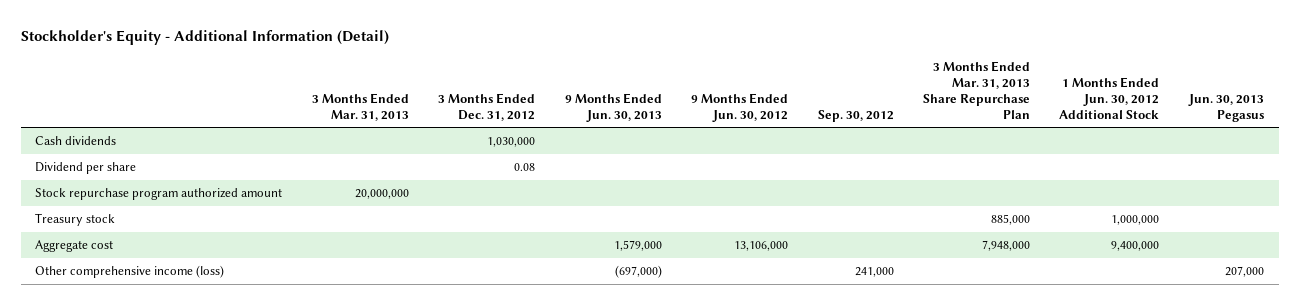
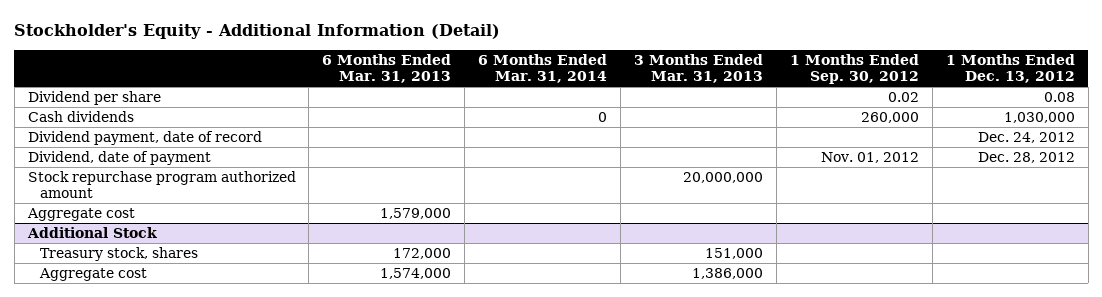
- | 3 Months Ended Mar. 31, 2013 | 3 Months Ended Dec. 31, 2012 | 9 Months Ended Jun. 30, 2013 | 9 Months Ended Jun. 30, 2012 | Sep. 30, 2012 | 3 Months Ended Mar. 31, 2013 Share Repurchase Plan | 1 Months Ended Jun. 30, 2012 Additional Stock | Jun. 30, 2013 Pegasus
+ | 6 Months Ended Mar. 31, 2013 | 6 Months Ended Mar. 31, 2014 | 3 Months Ended Mar. 31, 2013 | 1 Months Ended Sep. 30, 2012 | 1 Months Ended Dec. 13, 2012
moved down: Cash dividends | | 0 | | 260,000 | 1,030,000
+ Dividend payment, date of record | | | | | Dec. 24, 2012
+ Dividend, date of payment | | | | Nov. 01, 2012 | Dec. 28, 2012
- Treasury stock | | | | | | 885,000 | 1,000,000 |
- Other comprehensive income (loss) | | | (697,000) | | 241,000 | | | 207,000
+ Additional Stock
+ Treasury stock, shares | 172,000 | | 151,000 | |
+ Aggregate cost | 1,574,000 | | 1,386,000 | |

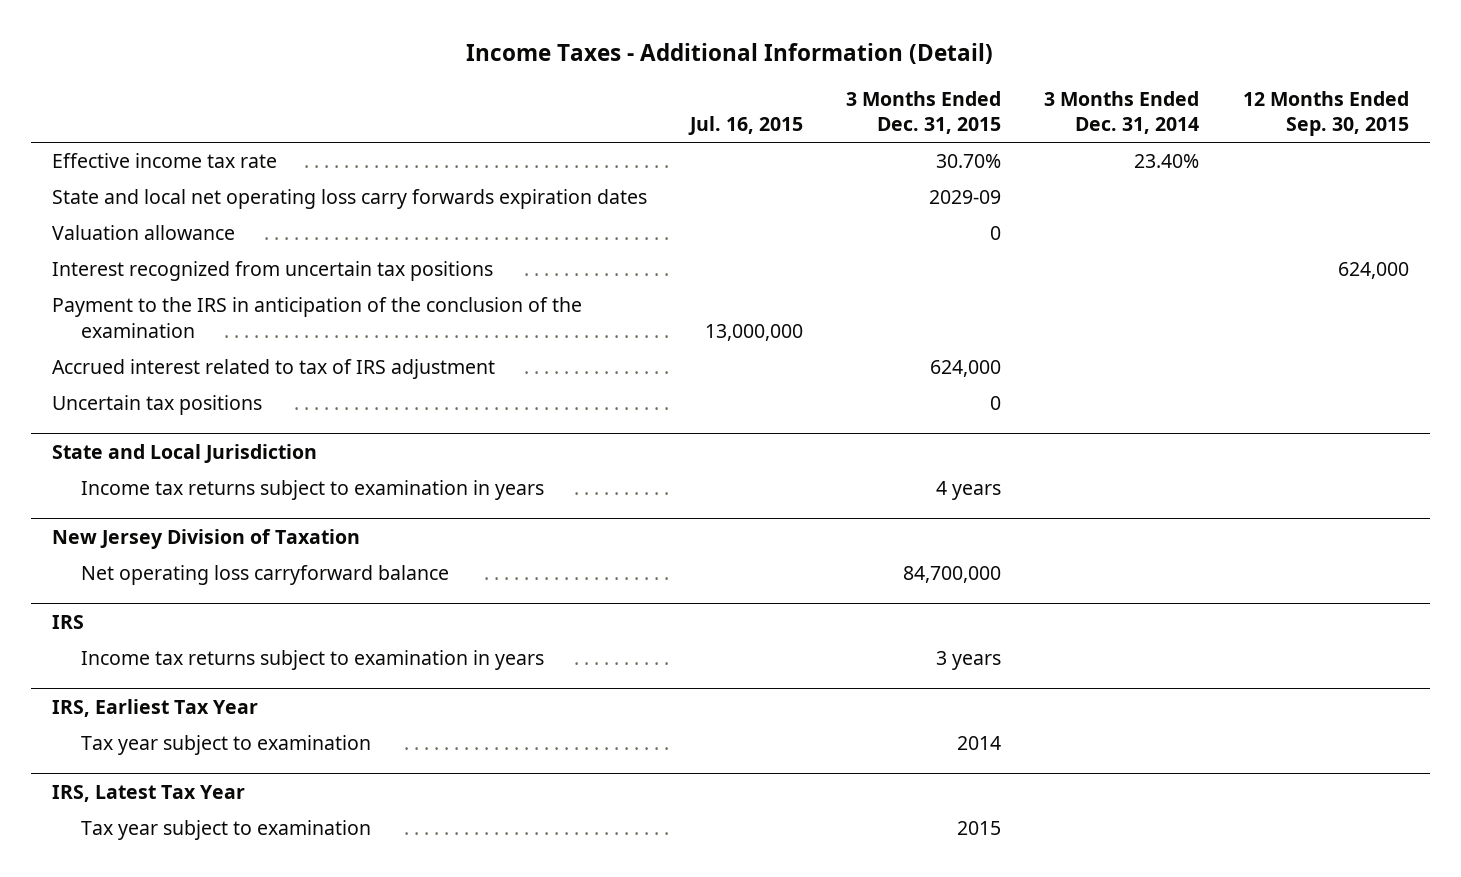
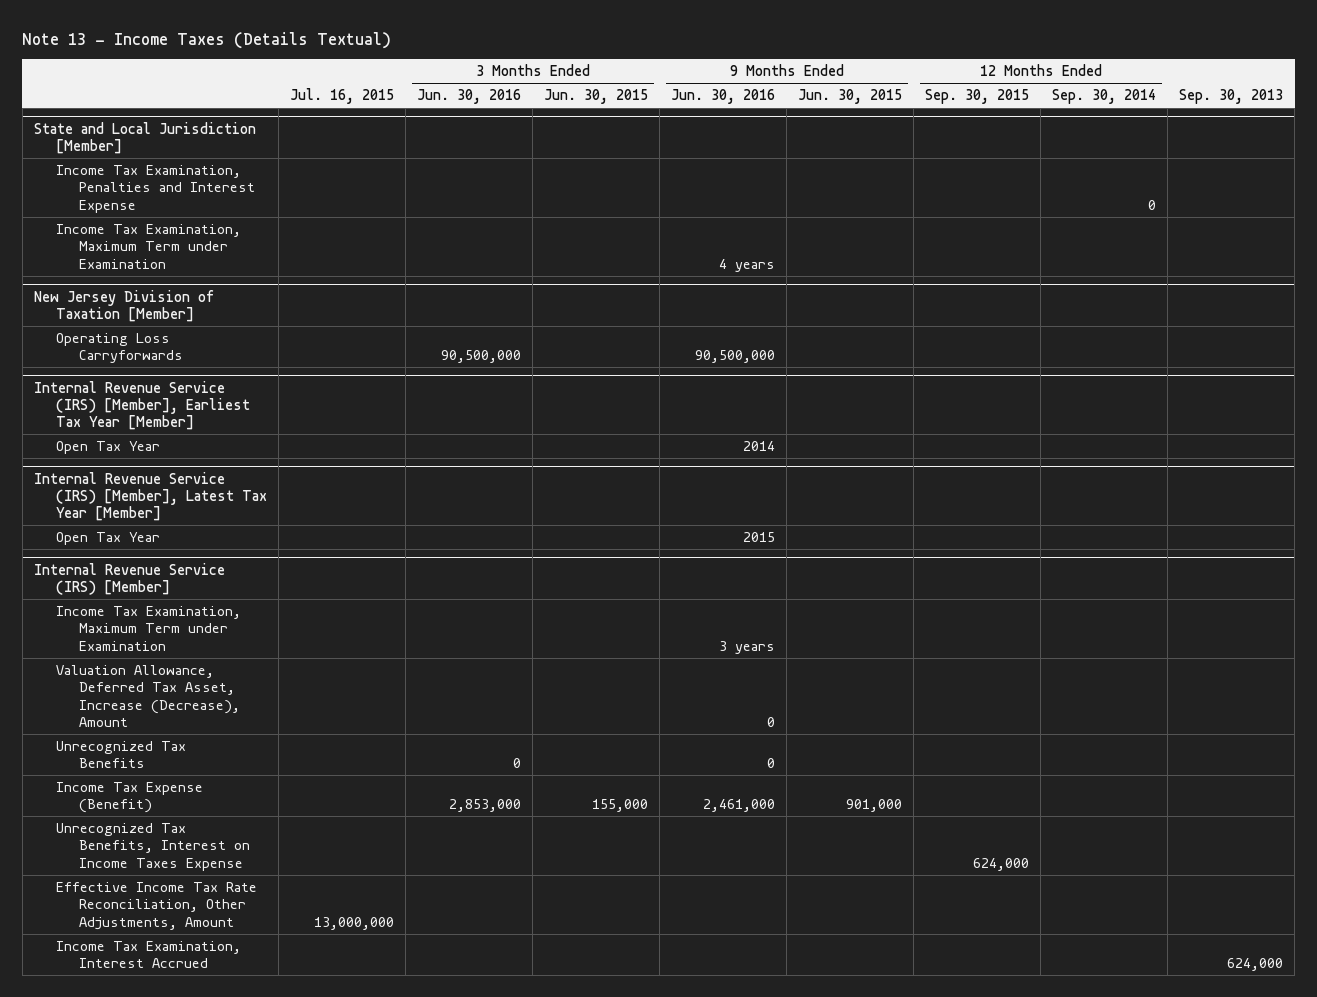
- Income Taxes - Additional Information (Detail)
+ Note 13 - Income Taxes (Details Textual)
- | Jul. 16, 2015 | 3 Months Ended Dec. 31, 2015 | 3 Months Ended Dec. 31, 2014 | 12 Months Ended Sep. 30, 2015
+ | Jul. 16, 2015 | 3 Months Ended Jun. 30, 2016 | 3 Months Ended Jun. 30, 2015 | 9 Months Ended Jun. 30, 2016 | 9 Months Ended Jun. 30, 2015 | 12 Months Ended Sep. 30, 2015 | 12 Months Ended Sep. 30, 2014 | Sep. 30, 2013
- Effective income tax rate | | 30.70% | 23.40% |
- State and local net operating loss carry forwards expiration dates | | 2029-09 | |
- Valuation allowance | | 0 | |
- Interest recognized from uncertain tax positions | | | | 624,000
- Payment to the IRS in anticipation of the conclusion of the examination | 13,000,000 | | |
- Accrued interest related to tax of IRS adjustment | | 624,000 | |
- Uncertain tax positions | | 0 | |
- State and Local Jurisdiction
- Income tax returns subject to examination in years | | 4 years | |
- New Jersey Division of Taxation
- Net operating loss carryforward balance | | 84,700,000 | |
- IRS
- Income tax returns subject to examination in years | | 3 years | |
- IRS, Earliest Tax Year
- Tax year subject to examination | | 2014 | |
- IRS, Latest Tax Year
- Tax year subject to examination | | 2015 | |
+ State and Local Jurisdiction [Member]
+ Income Tax Examination, Penalties and Interest Expense | | | | | | | 0 |
+ Income Tax Examination, Maximum Term under Examination | | | | 4 years | | | |
+ New Jersey Division of Taxation [Member]
+ Operating Loss Carryforwards | | 90,500,000 | | 90,500,000 | | | |
+ Internal Revenue Service (IRS) [Member], Earliest Tax Year [Member]
+ Open Tax Year | | | | 2014 | | | |
+ Internal Revenue Service (IRS) [Member], Latest Tax Year [Member]
+ Open Tax Year | | | | 2015 | | | |
+ Internal Revenue Service (IRS) [Member]
+ Income Tax Examination, Maximum Term under Examination | | | | 3 years | | | |
+ Valuation Allowance, Deferred Tax Asset, Increase (Decrease), Amount | | | | 0 | | | |
+ Unrecognized Tax Benefits | | 0 | | 0 | | | |
+ Income Tax Expense (Benefit) | | 2,853,000 | 155,000 | 2,461,000 | 901,000 | | |
+ Unrecognized Tax Benefits, Interest on Income Taxes Expense | | | | | | 624,000 | |
+ Effective Income Tax Rate Reconciliation, Other Adjustments, Amount | 13,000,000 | | | | | | |
+ Income Tax Examination, Interest Accrued | | | | | | | | 624,000

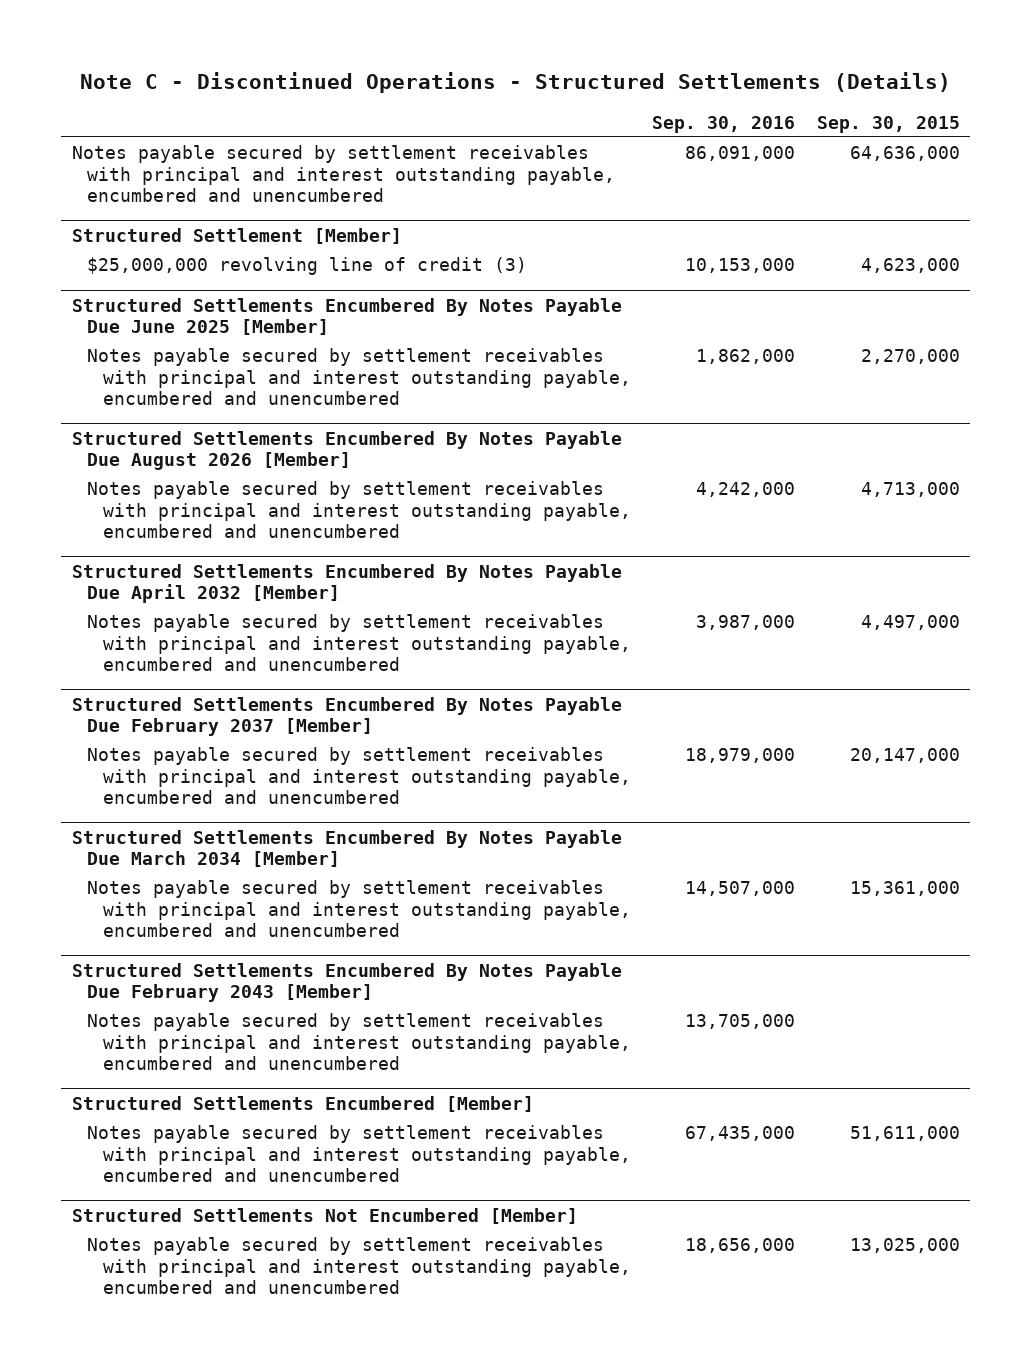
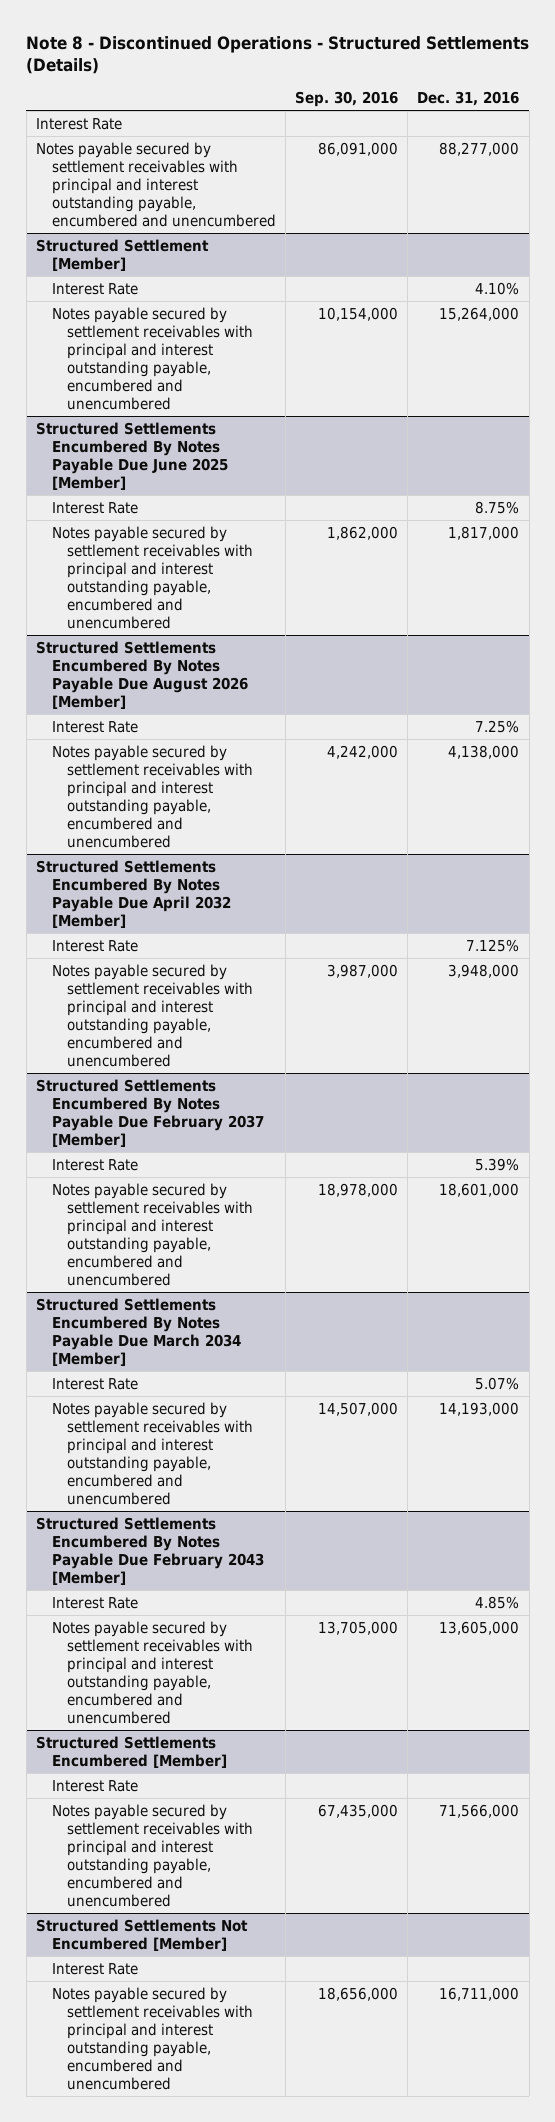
- Note C - Discontinued Operations - Structured Settlements (Details)
+ Note 8 - Discontinued Operations - Structured Settlements (Details)
- | Sep. 30, 2016 | Sep. 30, 2015
+ | Sep. 30, 2016 | Dec. 31, 2016
+ Interest Rate
@ Structured Settlement [Member]
- $25,000,000 revolving line of credit (3) | 10,153,000 | 4,623,000
+ Interest Rate | | 4.10%
+ Notes payable secured by settlement receivables with principal and interest outstanding payable, encumbered and unencumbered | 10,154,000 | 15,264,000
@ Structured Settlements Encumbered By Notes Payable Due June 2025 [Member]
+ Interest Rate | | 8.75%
@ Structured Settlements Encumbered By Notes Payable Due August 2026 [Member]
+ Interest Rate | | 7.25%
@ Structured Settlements Encumbered By Notes Payable Due April 2032 [Member]
+ Interest Rate | | 7.125%
@ Structured Settlements Encumbered By Notes Payable Due February 2037 [Member]
- Notes payable secured by settlement receivables with principal and interest outstanding payable, encumbered and unencumbered | 18,979,000 | 20,147,000
+ Interest Rate | | 5.39%
+ Notes payable secured by settlement receivables with principal and interest outstanding payable, encumbered and unencumbered | 18,978,000 | 18,601,000
@ Structured Settlements Encumbered By Notes Payable Due March 2034 [Member]
+ Interest Rate | | 5.07%
@ Structured Settlements Encumbered By Notes Payable Due February 2043 [Member]
+ Interest Rate | | 4.85%
@ Structured Settlements Encumbered [Member]
+ Interest Rate
@ Structured Settlements Not Encumbered [Member]
+ Interest Rate

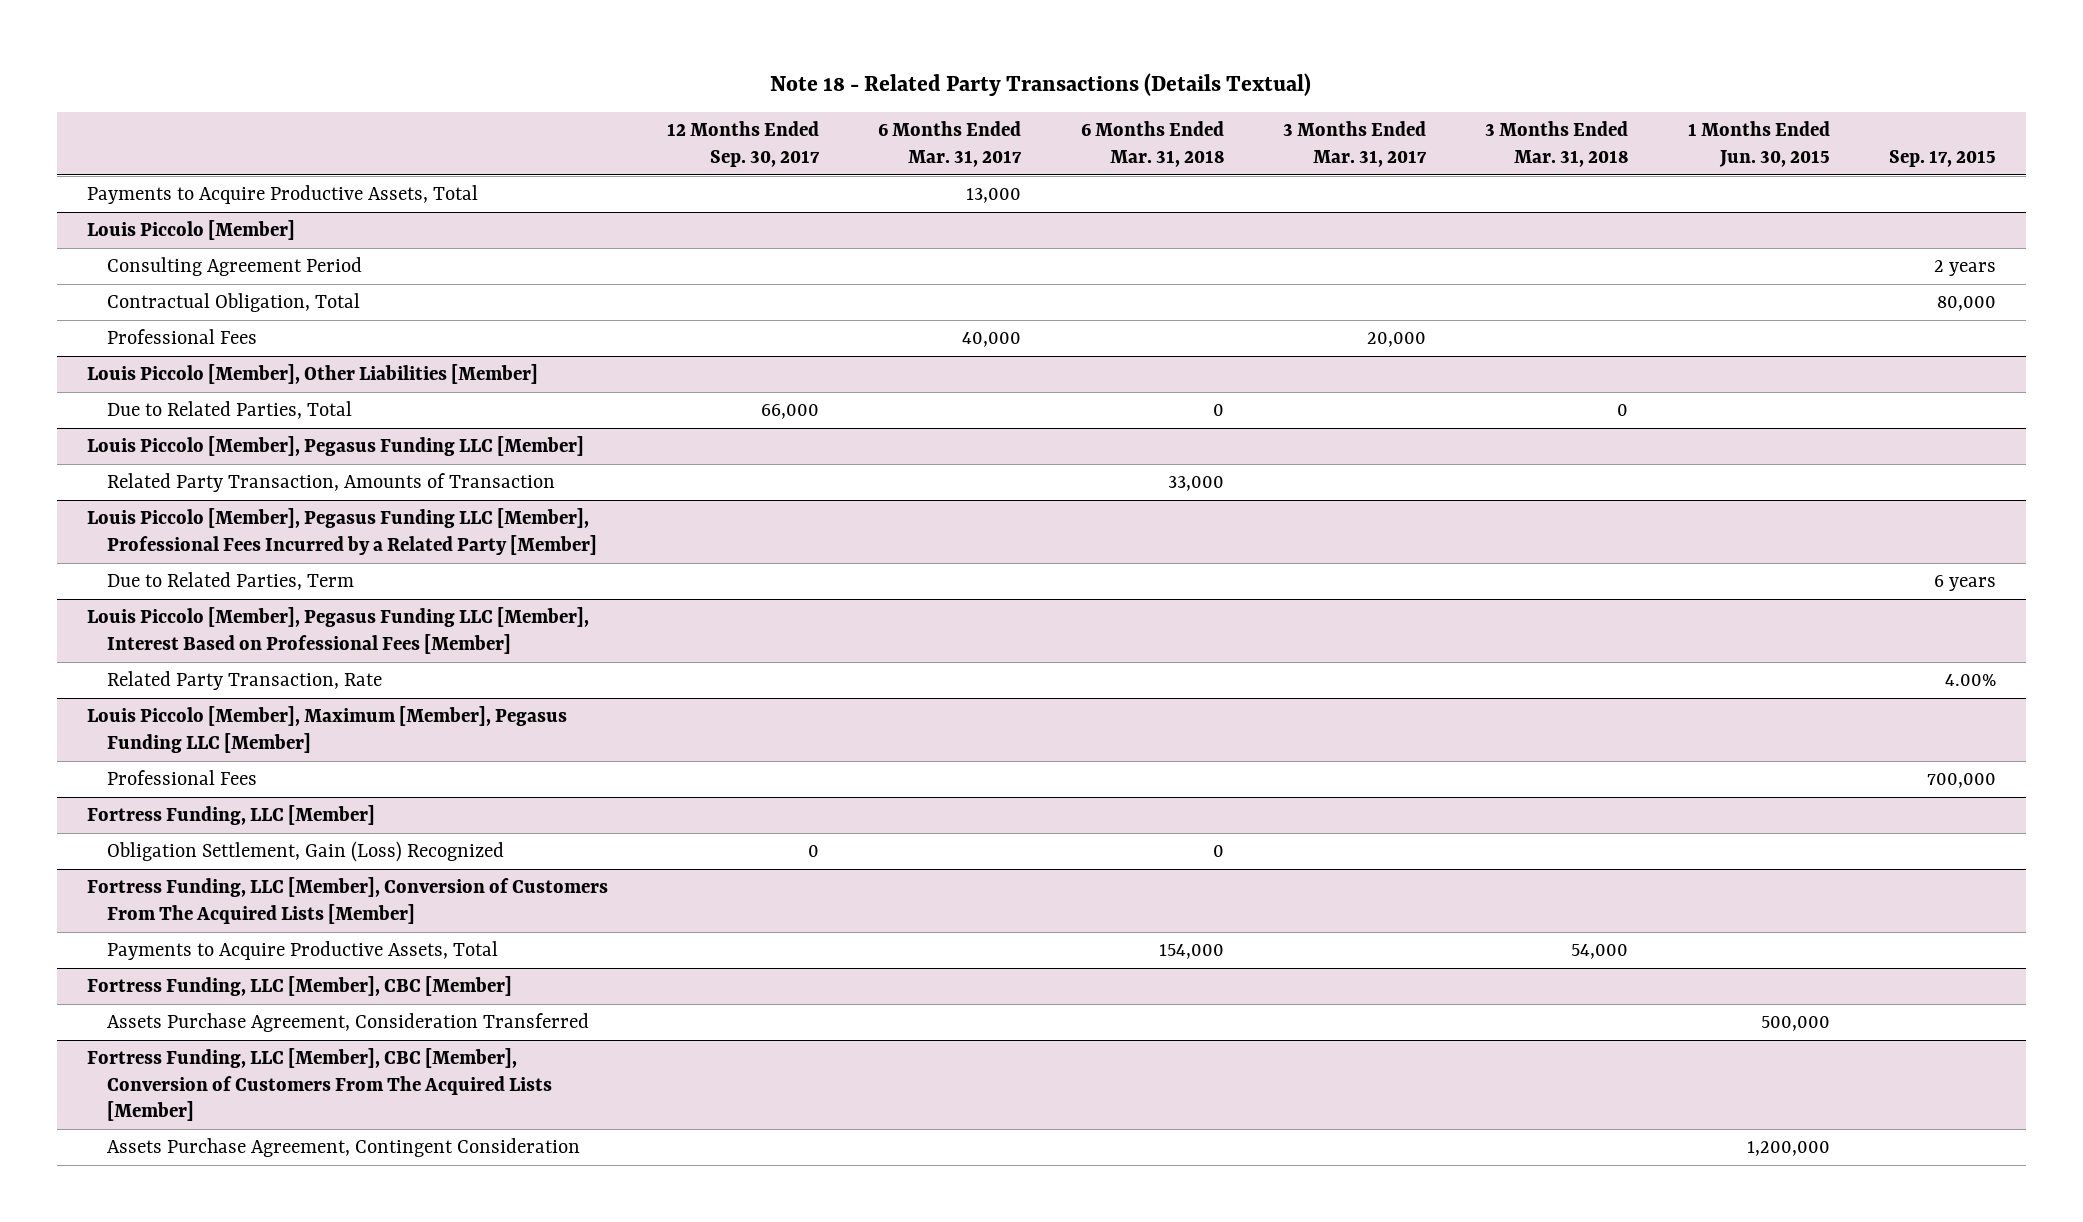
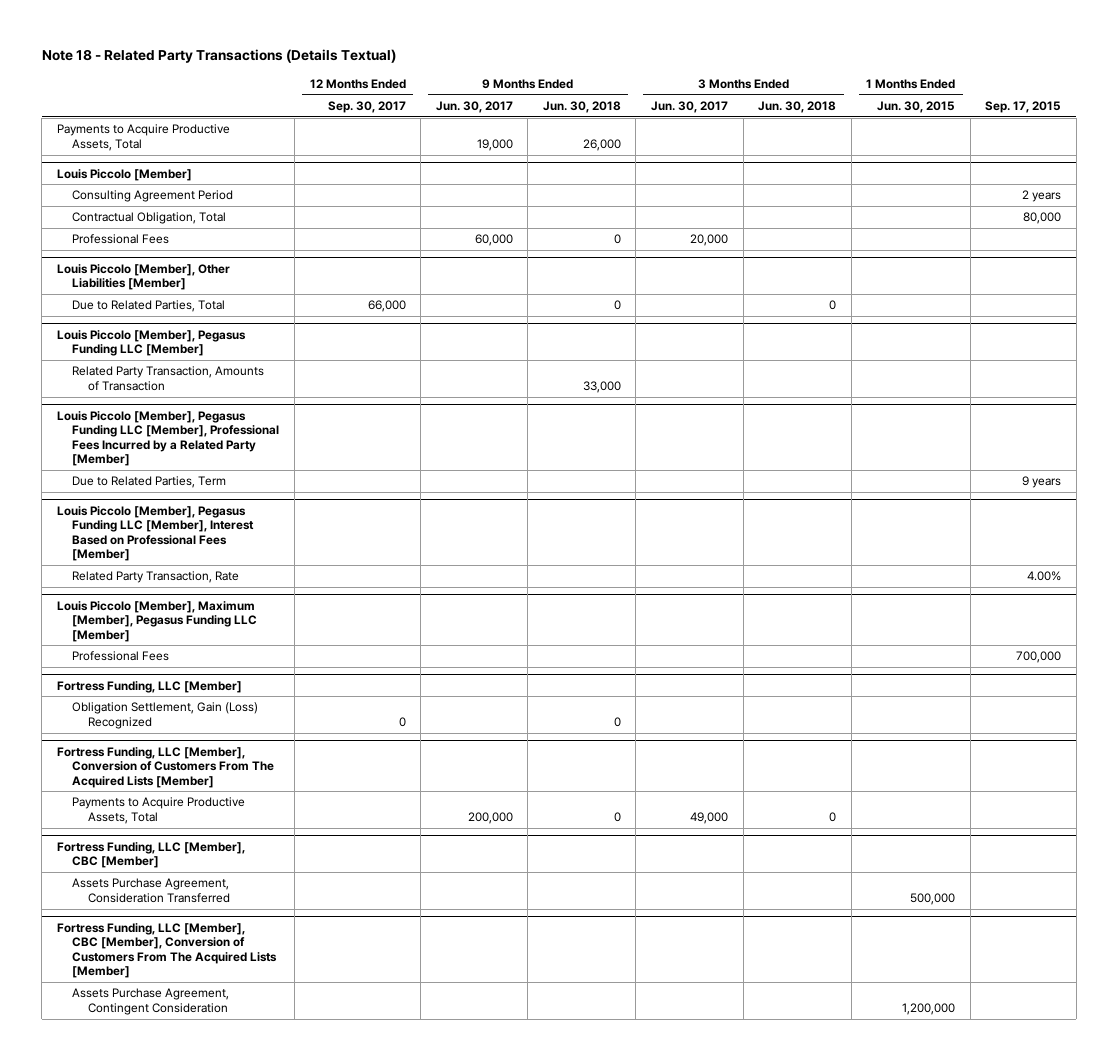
- | 12 Months Ended Sep. 30, 2017 | 6 Months Ended Mar. 31, 2017 | 6 Months Ended Mar. 31, 2018 | 3 Months Ended Mar. 31, 2017 | 3 Months Ended Mar. 31, 2018 | 1 Months Ended Jun. 30, 2015 | Sep. 17, 2015
+ | 12 Months Ended Sep. 30, 2017 | 9 Months Ended Jun. 30, 2017 | 9 Months Ended Jun. 30, 2018 | 3 Months Ended Jun. 30, 2017 | 3 Months Ended Jun. 30, 2018 | 1 Months Ended Jun. 30, 2015 | Sep. 17, 2015
@ Louis Piccolo [Member], Pegasus Funding LLC [Member], Professional Fees Incurred by a Related Party [Member]
- Due to Related Parties, Term | | | | | | | 6 years
+ Due to Related Parties, Term | | | | | | | 9 years

